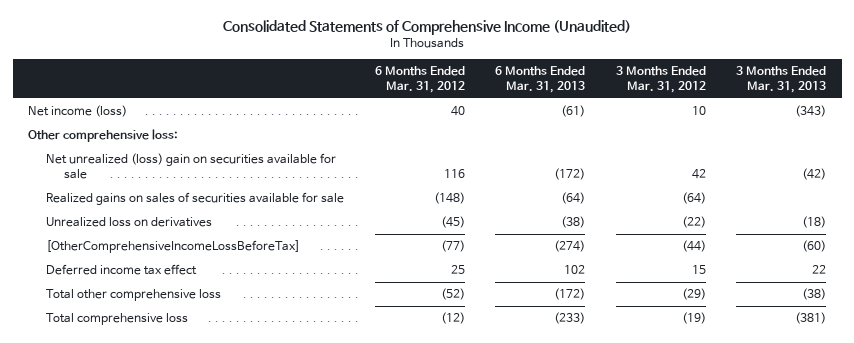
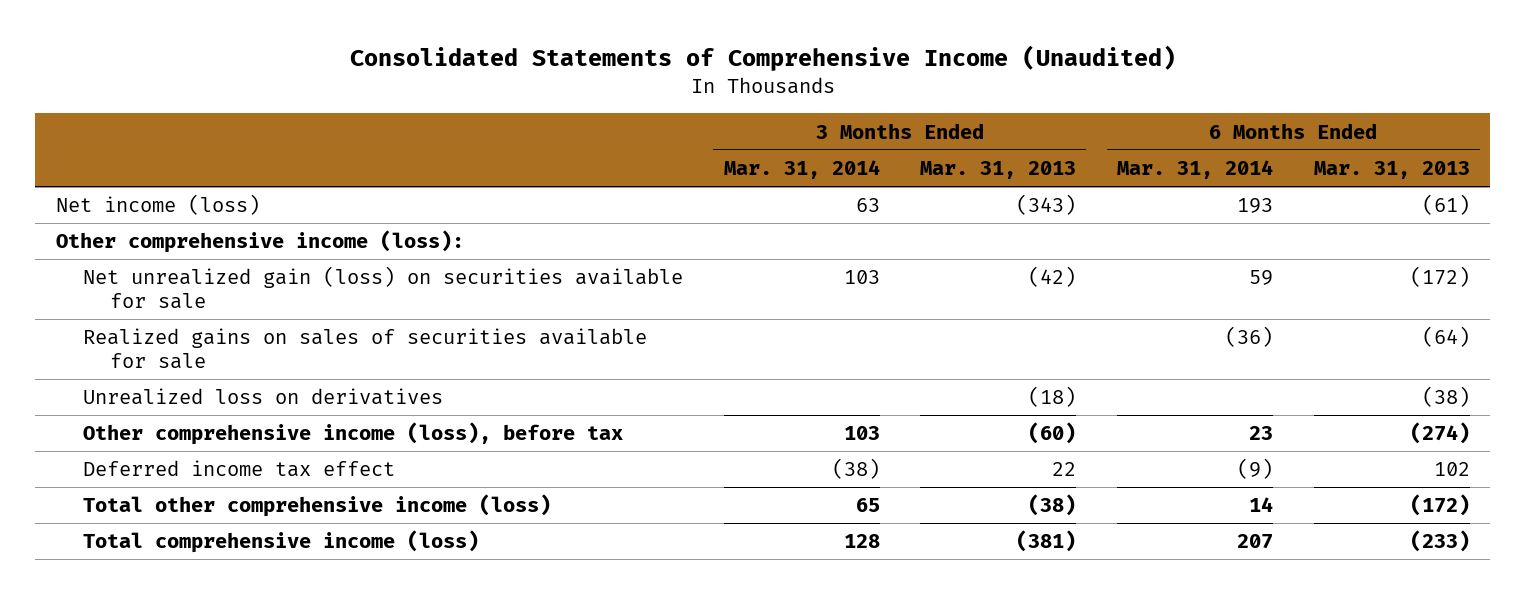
- | 6 Months Ended Mar. 31, 2012 | 6 Months Ended Mar. 31, 2013 | 3 Months Ended Mar. 31, 2012 | 3 Months Ended Mar. 31, 2013
+ | 3 Months Ended Mar. 31, 2014 | 3 Months Ended Mar. 31, 2013 | 6 Months Ended Mar. 31, 2014 | 6 Months Ended Mar. 31, 2013
- Other comprehensive loss:
- Net unrealized (loss) gain on securities available for sale | 116 | (172) | 42 | (42)
+ Other comprehensive income (loss):
+ Net unrealized gain (loss) on securities available for sale | 103 | (42) | 59 | (172)
- [OtherComprehensiveIncomeLossBeforeTax] | (77) | (274) | (44) | (60)
+ Other comprehensive income (loss), before tax | 103 | (60) | 23 | (274)
- Total other comprehensive loss | (52) | (172) | (29) | (38)
- Total comprehensive loss | (12) | (233) | (19) | (381)
+ Total other comprehensive income (loss) | 65 | (38) | 14 | (172)
+ Total comprehensive income (loss) | 128 | (381) | 207 | (233)

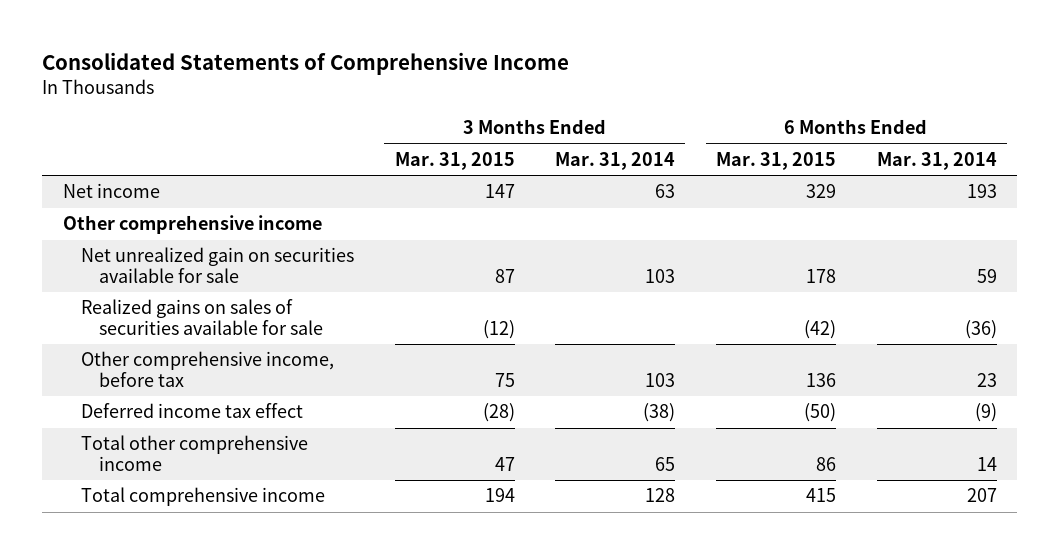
- Consolidated Statements of Comprehensive Income (Unaudited)
+ Consolidated Statements of Comprehensive Income
- | 3 Months Ended Mar. 31, 2014 | 3 Months Ended Mar. 31, 2013 | 6 Months Ended Mar. 31, 2014 | 6 Months Ended Mar. 31, 2013
+ | 3 Months Ended Mar. 31, 2015 | 3 Months Ended Mar. 31, 2014 | 6 Months Ended Mar. 31, 2015 | 6 Months Ended Mar. 31, 2014
- Net income (loss) | 63 | (343) | 193 | (61)
- Other comprehensive income (loss):
- Net unrealized gain (loss) on securities available for sale | 103 | (42) | 59 | (172)
+ Net income | 147 | 63 | 329 | 193
+ Other comprehensive income
+ Net unrealized gain on securities available for sale | 87 | 103 | 178 | 59
- Unrealized loss on derivatives | | (18) | | (38)
- Other comprehensive income (loss), before tax | 103 | (60) | 23 | (274)
+ Other comprehensive income, before tax | 75 | 103 | 136 | 23
- Total other comprehensive income (loss) | 65 | (38) | 14 | (172)
- Total comprehensive income (loss) | 128 | (381) | 207 | (233)
+ Total other comprehensive income | 47 | 65 | 86 | 14
+ Total comprehensive income | 194 | 128 | 415 | 207

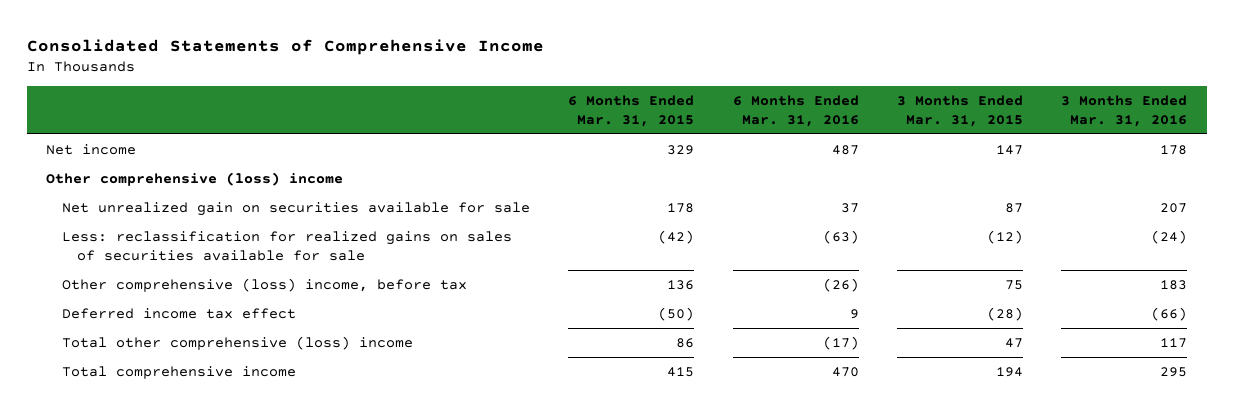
- | 3 Months Ended Mar. 31, 2015 | 3 Months Ended Mar. 31, 2014 | 6 Months Ended Mar. 31, 2015 | 6 Months Ended Mar. 31, 2014
+ | 6 Months Ended Mar. 31, 2015 | 6 Months Ended Mar. 31, 2016 | 3 Months Ended Mar. 31, 2015 | 3 Months Ended Mar. 31, 2016
- Other comprehensive income
+ Other comprehensive (loss) income
- Realized gains on sales of securities available for sale | (12) | | (42) | (36)
- Other comprehensive income, before tax | 75 | 103 | 136 | 23
+ Less: reclassification for realized gains on sales of securities available for sale | (42) | (63) | (12) | (24)
+ Other comprehensive (loss) income, before tax | 136 | (26) | 75 | 183
- Total other comprehensive income | 47 | 65 | 86 | 14
+ Total other comprehensive (loss) income | 86 | (17) | 47 | 117

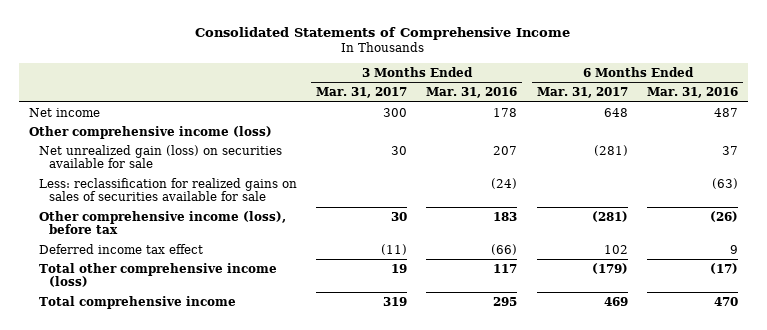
- | 6 Months Ended Mar. 31, 2015 | 6 Months Ended Mar. 31, 2016 | 3 Months Ended Mar. 31, 2015 | 3 Months Ended Mar. 31, 2016
+ | 3 Months Ended Mar. 31, 2017 | 3 Months Ended Mar. 31, 2016 | 6 Months Ended Mar. 31, 2017 | 6 Months Ended Mar. 31, 2016
- Other comprehensive (loss) income
- Net unrealized gain on securities available for sale | 178 | 37 | 87 | 207
+ Other comprehensive income (loss)
+ Net unrealized gain (loss) on securities available for sale | 30 | 207 | (281) | 37
- Other comprehensive (loss) income, before tax | 136 | (26) | 75 | 183
+ Other comprehensive income (loss), before tax | 30 | 183 | (281) | (26)
- Total other comprehensive (loss) income | 86 | (17) | 47 | 117
+ Total other comprehensive income (loss) | 19 | 117 | (179) | (17)

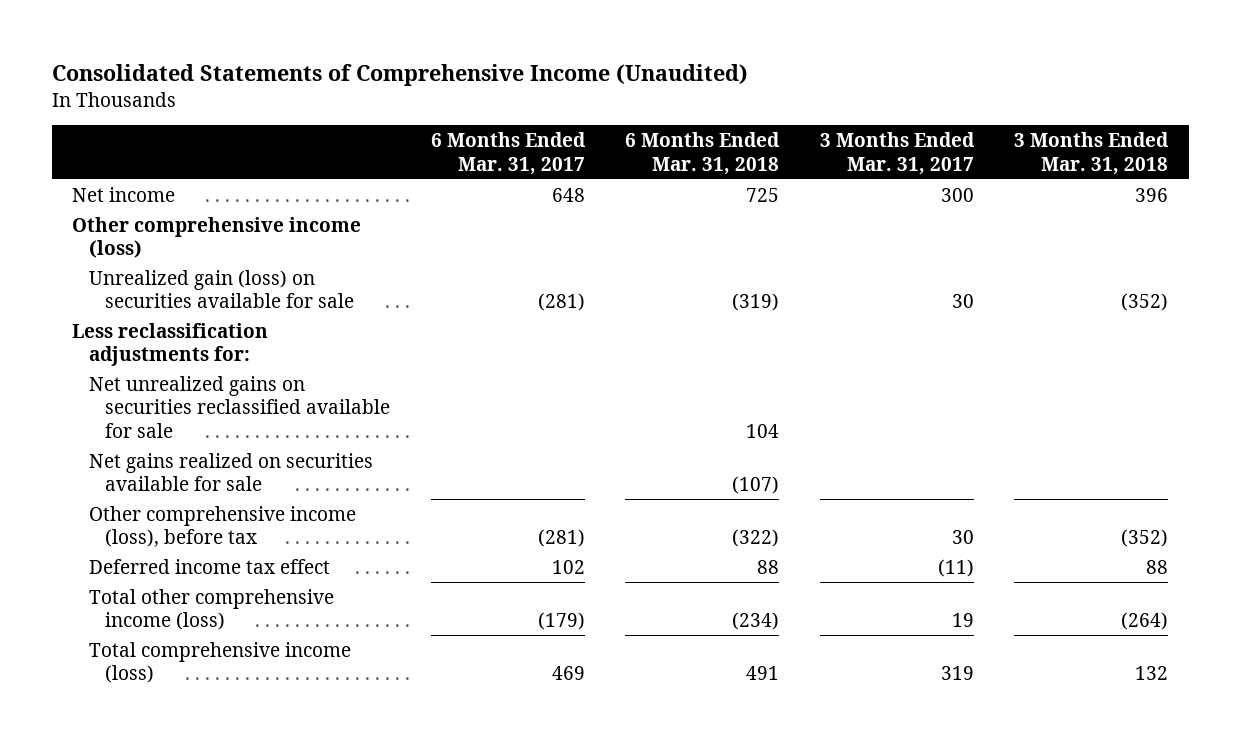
- Consolidated Statements of Comprehensive Income
+ Consolidated Statements of Comprehensive Income (Unaudited)
- | 3 Months Ended Mar. 31, 2017 | 3 Months Ended Mar. 31, 2016 | 6 Months Ended Mar. 31, 2017 | 6 Months Ended Mar. 31, 2016
+ | 6 Months Ended Mar. 31, 2017 | 6 Months Ended Mar. 31, 2018 | 3 Months Ended Mar. 31, 2017 | 3 Months Ended Mar. 31, 2018
- Net unrealized gain (loss) on securities available for sale | 30 | 207 | (281) | 37
- Less: reclassification for realized gains on sales of securities available for sale | | (24) | | (63)
+ Unrealized gain (loss) on securities available for sale | (281) | (319) | 30 | (352)
+ Less reclassification adjustments for:
+ Net unrealized gains on securities reclassified available for sale | | 104 | |
+ Net gains realized on securities available for sale | | (107) | |
- Total comprehensive income | 319 | 295 | 469 | 470
+ Total comprehensive income (loss) | 469 | 491 | 319 | 132

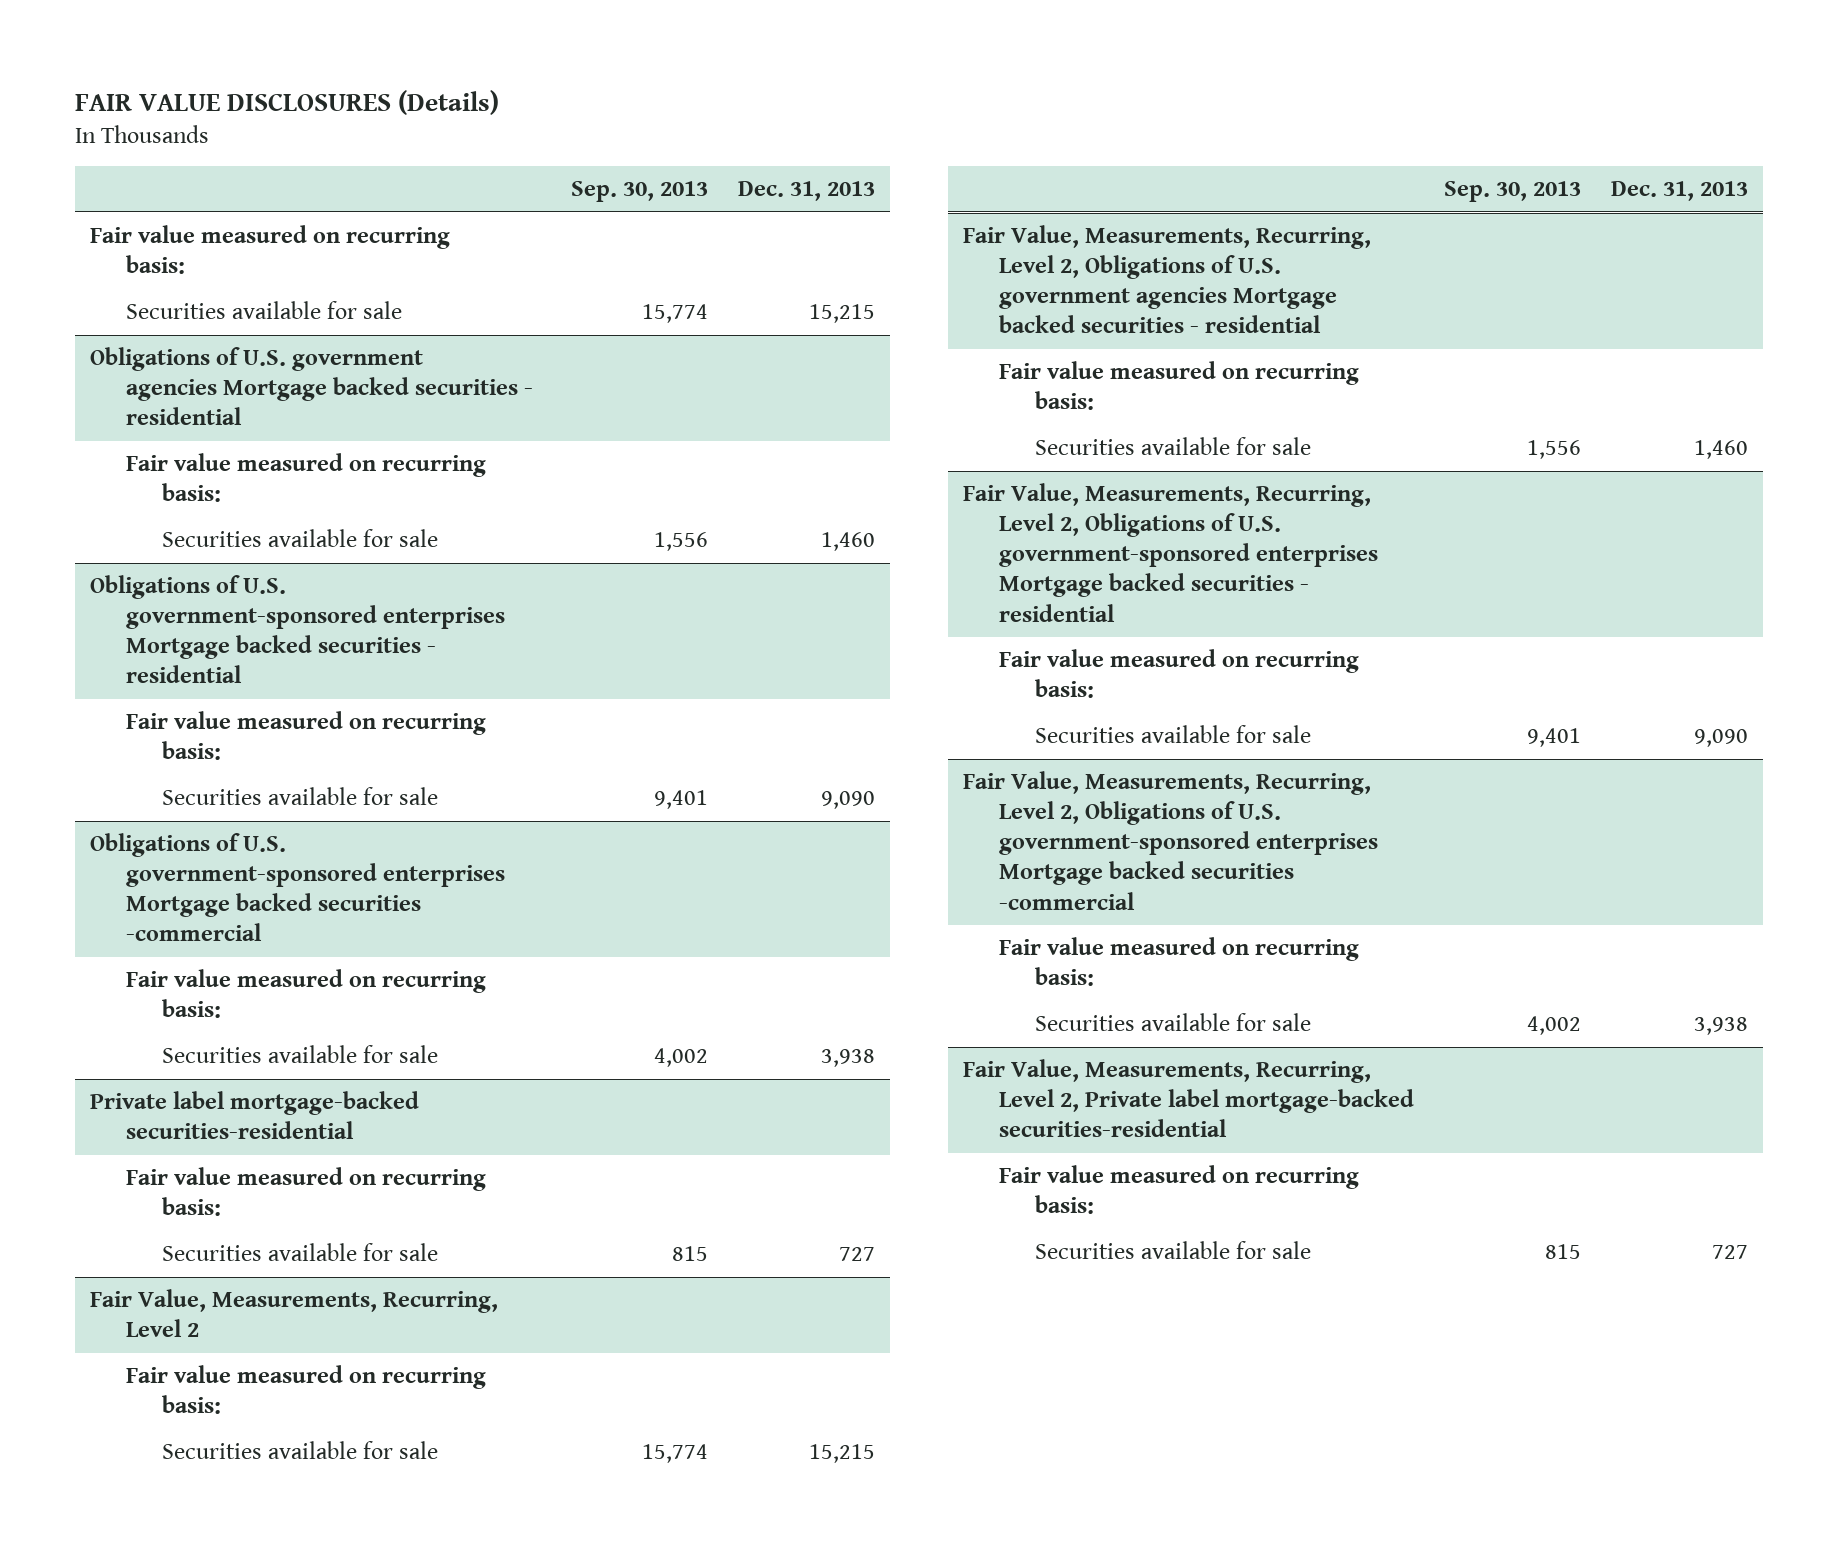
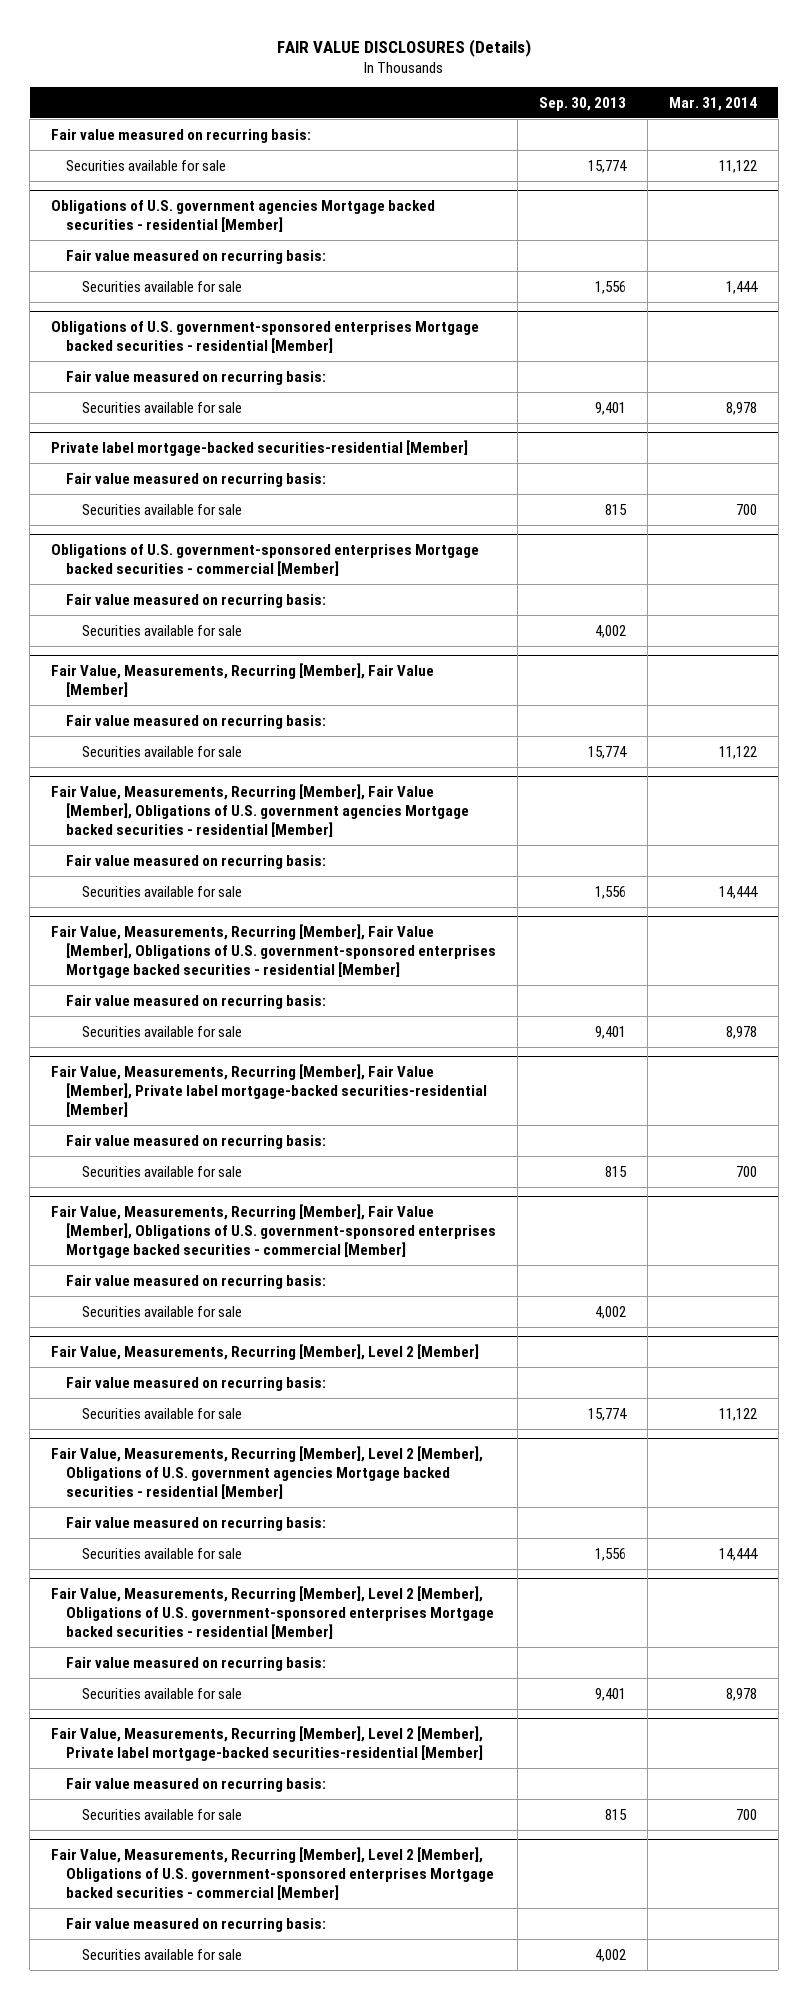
- | Sep. 30, 2013 | Dec. 31, 2013
+ | Sep. 30, 2013 | Mar. 31, 2014
- Obligations of U.S. government agencies Mortgage backed securities - residential
+ Obligations of U.S. government agencies Mortgage backed securities - residential [Member]
- Obligations of U.S. government-sponsored enterprises Mortgage backed securities - residential
+ Obligations of U.S. government-sponsored enterprises Mortgage backed securities - residential [Member]
- Obligations of U.S. government-sponsored enterprises Mortgage backed securities -commercial
- Fair value measured on recurring basis:
- Securities available for sale | 4,002 | 3,938
- Private label mortgage-backed securities-residential
+ Private label mortgage-backed securities-residential [Member]
- Fair Value, Measurements, Recurring, Level 2
+ Obligations of U.S. government-sponsored enterprises Mortgage backed securities - commercial [Member]
+ Securities available for sale | 4,002 |
+ Fair Value, Measurements, Recurring [Member], Fair Value [Member]
+ Fair value measured on recurring basis:
- Fair Value, Measurements, Recurring, Level 2, Obligations of U.S. government agencies Mortgage backed securities - residential
+ Fair Value, Measurements, Recurring [Member], Fair Value [Member], Obligations of U.S. government agencies Mortgage backed securities - residential [Member]
- Fair Value, Measurements, Recurring, Level 2, Obligations of U.S. government-sponsored enterprises Mortgage backed securities - residential
+ Fair Value, Measurements, Recurring [Member], Fair Value [Member], Obligations of U.S. government-sponsored enterprises Mortgage backed securities - residential [Member]
- Fair Value, Measurements, Recurring, Level 2, Obligations of U.S. government-sponsored enterprises Mortgage backed securities -commercial
+ Fair Value, Measurements, Recurring [Member], Fair Value [Member], Private label mortgage-backed securities-residential [Member]
+ Securities available for sale | 815 | 700
+ Fair Value, Measurements, Recurring [Member], Fair Value [Member], Obligations of U.S. government-sponsored enterprises Mortgage backed securities - commercial [Member]
+ Fair value measured on recurring basis:
- Fair Value, Measurements, Recurring, Level 2, Private label mortgage-backed securities-residential
+ Fair Value, Measurements, Recurring [Member], Level 2 [Member]
+ Securities available for sale | 15,774 | 11,122
+ Fair Value, Measurements, Recurring [Member], Level 2 [Member], Obligations of U.S. government agencies Mortgage backed securities - residential [Member]
+ Fair value measured on recurring basis:
+ Securities available for sale | 1,556 | 14,444
+ Fair Value, Measurements, Recurring [Member], Level 2 [Member], Obligations of U.S. government-sponsored enterprises Mortgage backed securities - residential [Member]
+ Fair value measured on recurring basis:
+ Securities available for sale | 9,401 | 8,978
+ Fair Value, Measurements, Recurring [Member], Level 2 [Member], Private label mortgage-backed securities-residential [Member]
+ Fair value measured on recurring basis:
+ Fair Value, Measurements, Recurring [Member], Level 2 [Member], Obligations of U.S. government-sponsored enterprises Mortgage backed securities - commercial [Member]
+ Fair value measured on recurring basis:
+ Securities available for sale | 4,002 |

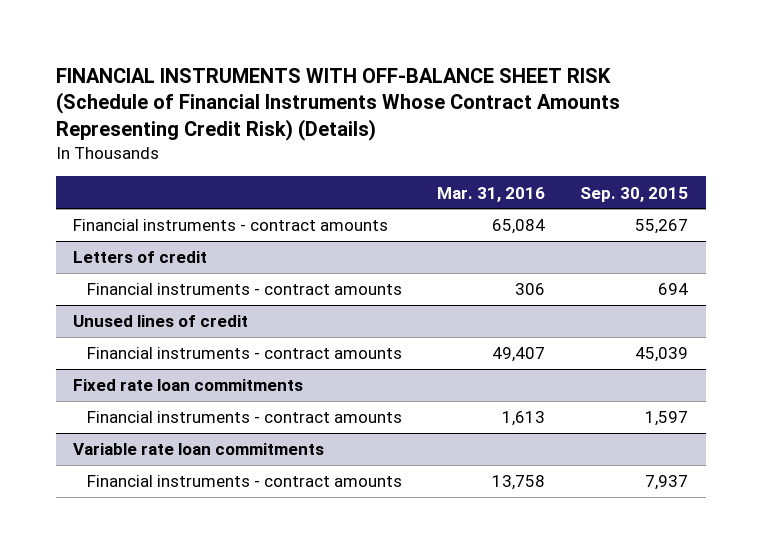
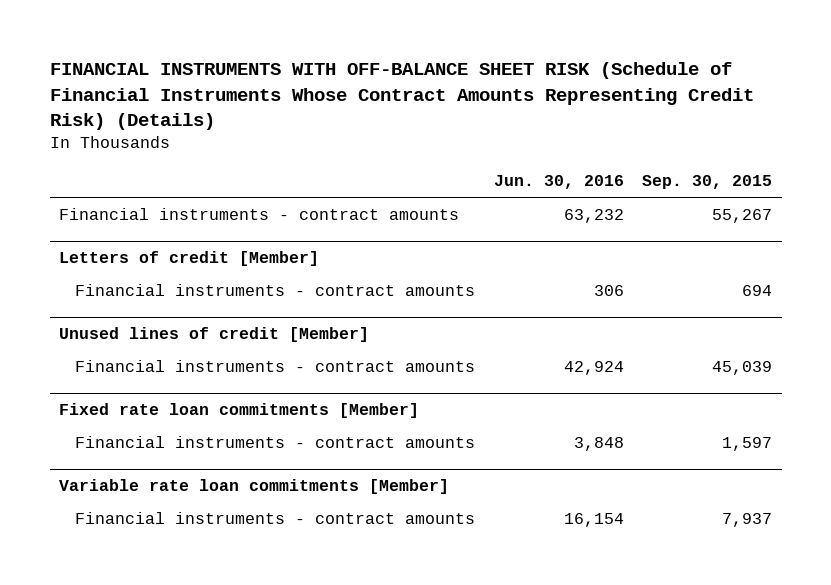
- | Mar. 31, 2016 | Sep. 30, 2015
+ | Jun. 30, 2016 | Sep. 30, 2015
- Letters of credit
+ Letters of credit [Member]
- Unused lines of credit
+ Unused lines of credit [Member]
- Fixed rate loan commitments
+ Fixed rate loan commitments [Member]
- Variable rate loan commitments
+ Variable rate loan commitments [Member]

